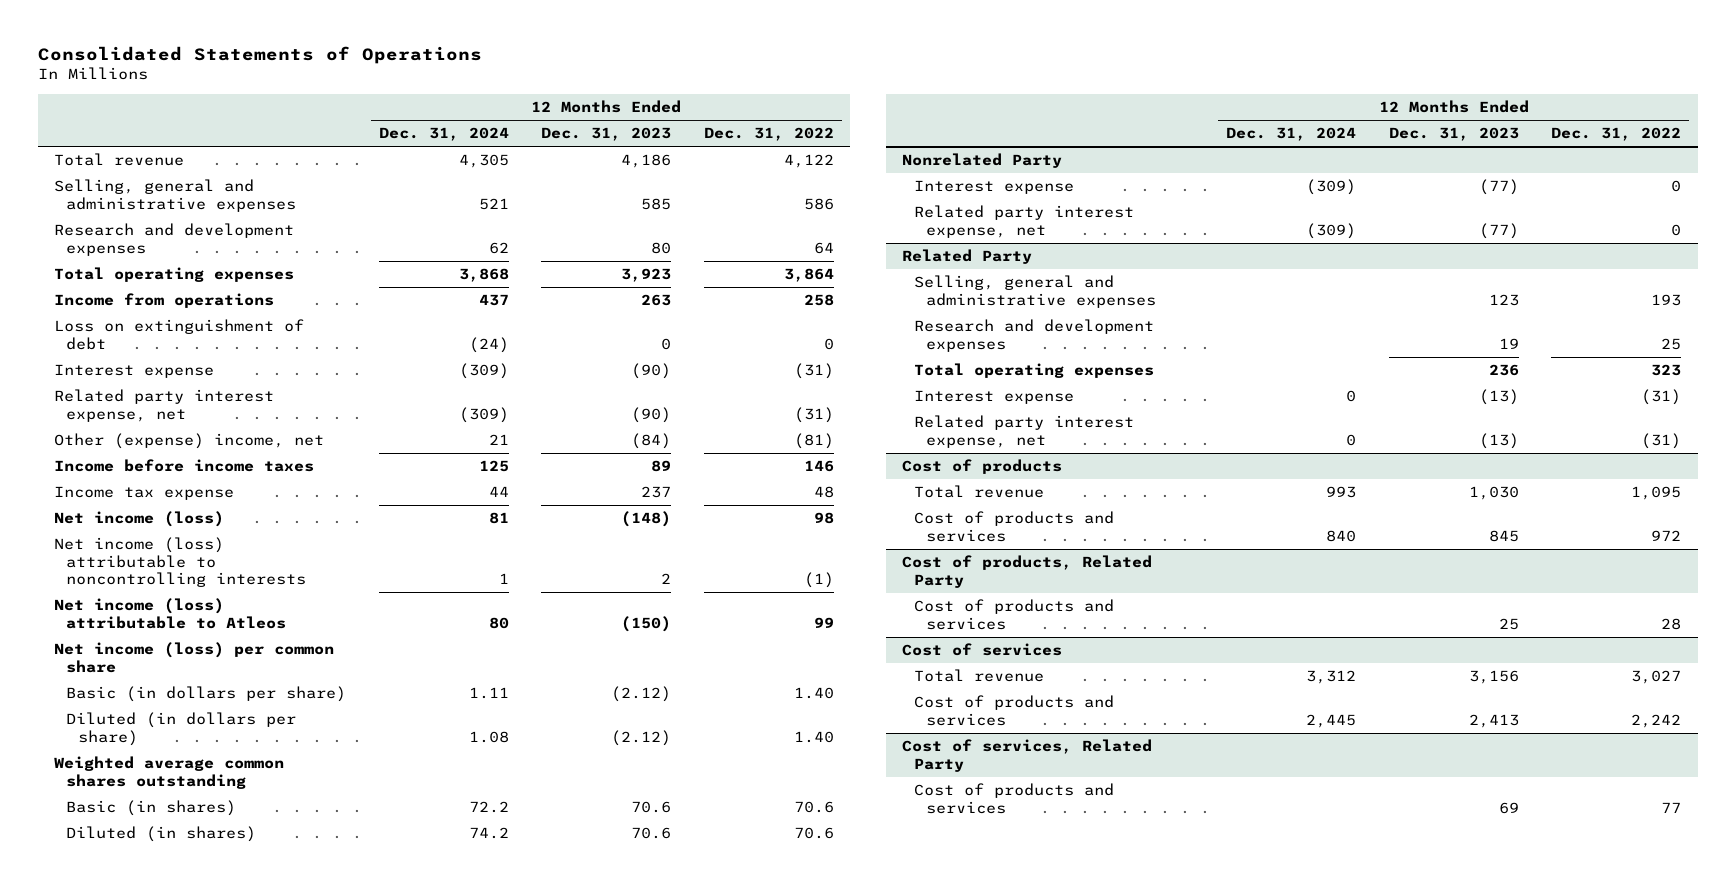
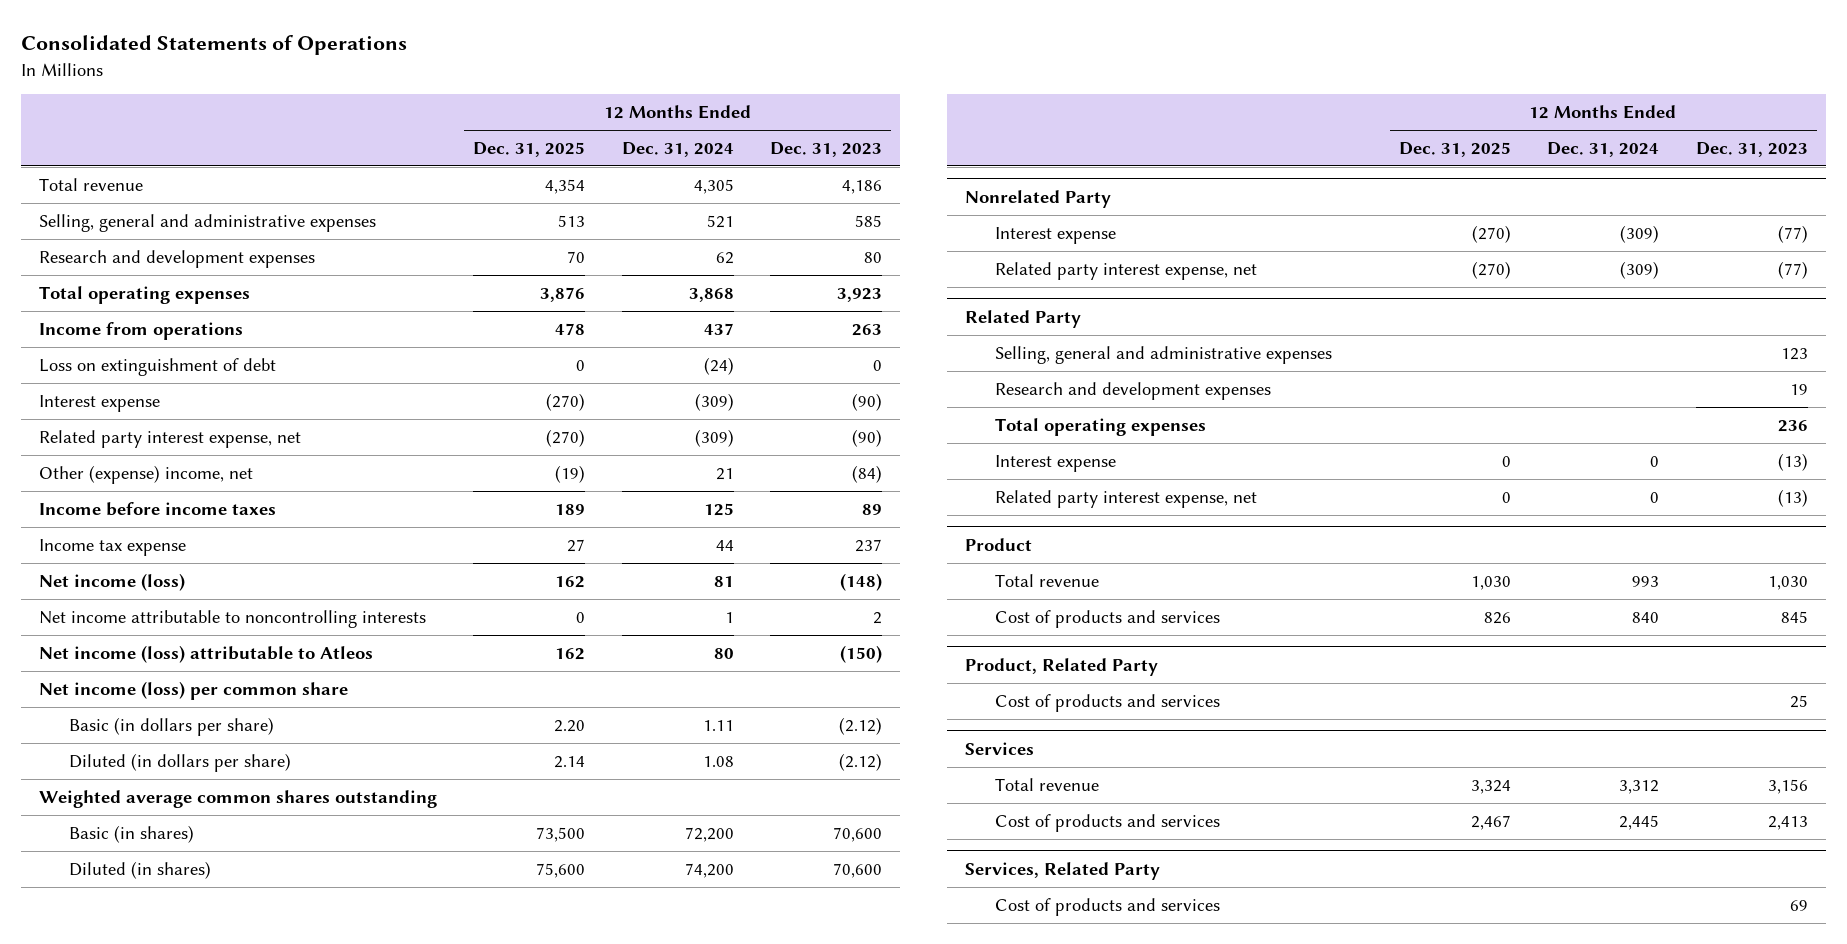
- | 12 Months Ended Dec. 31, 2024 | 12 Months Ended Dec. 31, 2023 | 12 Months Ended Dec. 31, 2022
+ | 12 Months Ended Dec. 31, 2025 | 12 Months Ended Dec. 31, 2024 | 12 Months Ended Dec. 31, 2023
- Net income (loss) attributable to noncontrolling interests | 1 | 2 | (1)
+ Net income attributable to noncontrolling interests | 0 | 1 | 2
- Basic (in shares) | 72.2 | 70.6 | 70.6
- Diluted (in shares) | 74.2 | 70.6 | 70.6
+ Basic (in shares) | 73,500 | 72,200 | 70,600
+ Diluted (in shares) | 75,600 | 74,200 | 70,600
- Cost of products
+ Product
- Cost of products, Related Party
+ Product, Related Party
- Cost of services
+ Services
- Cost of services, Related Party
+ Services, Related Party

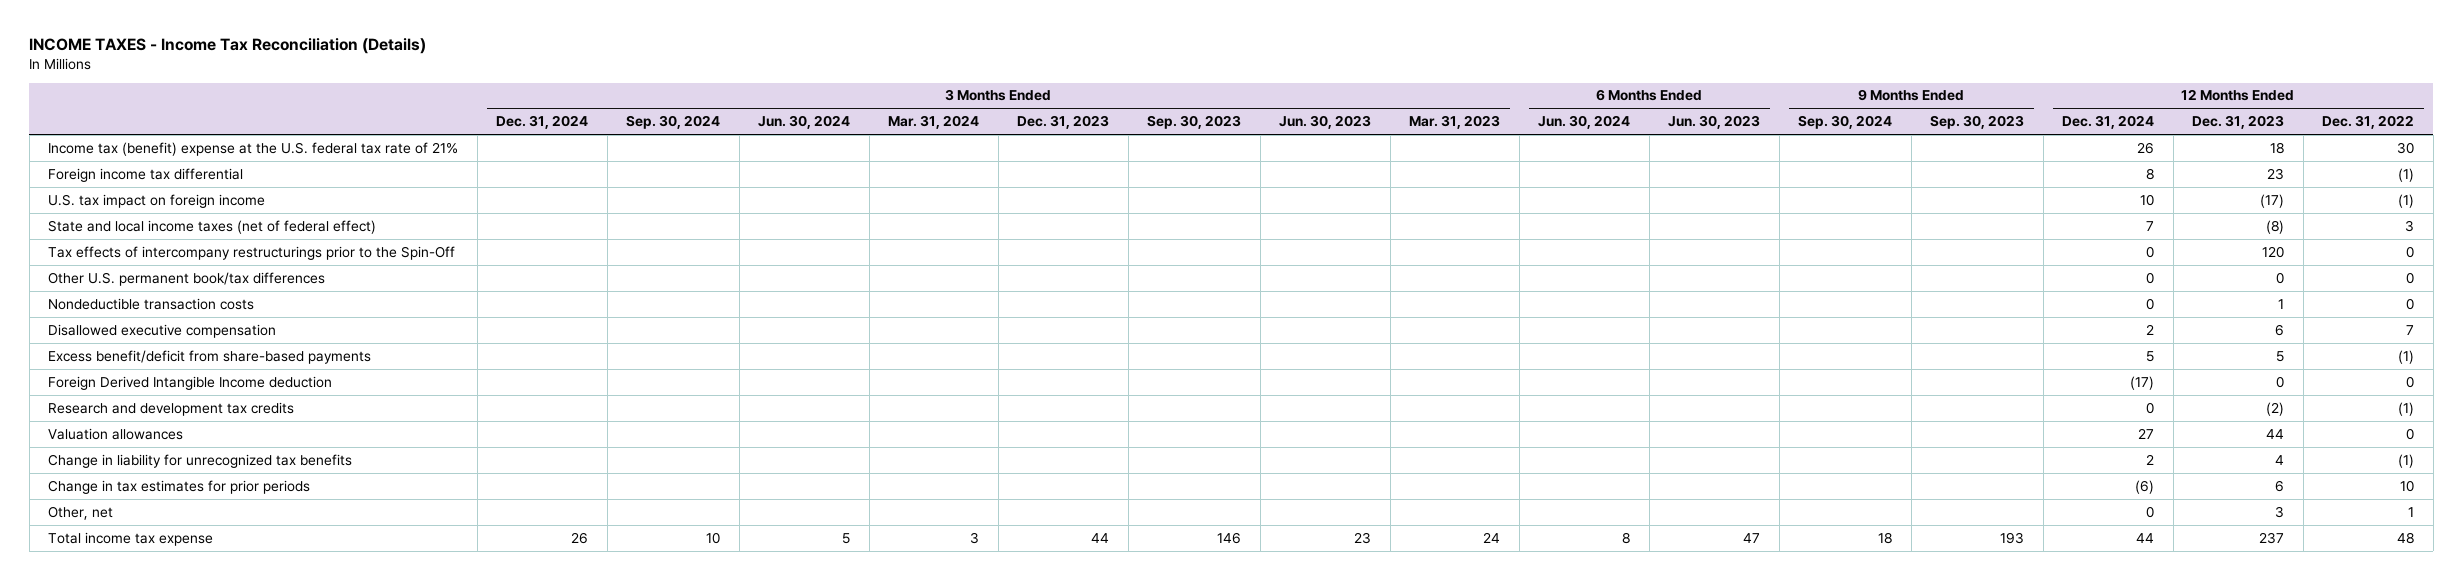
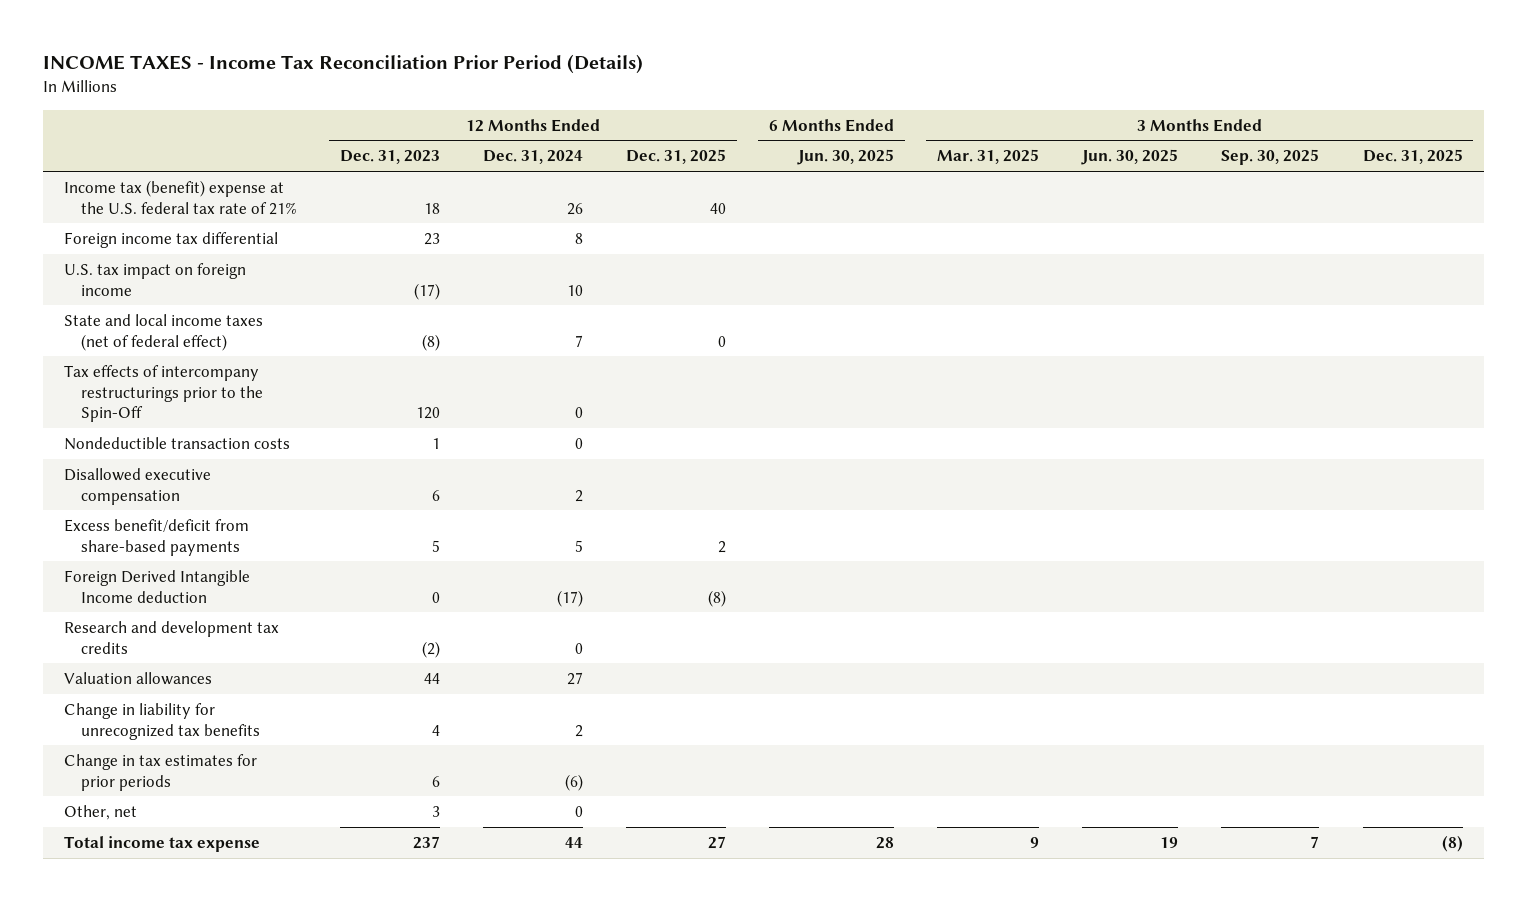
- INCOME TAXES - Income Tax Reconciliation (Details)
+ INCOME TAXES - Income Tax Reconciliation Prior Period (Details)
- | 3 Months Ended Dec. 31, 2024 | 3 Months Ended Sep. 30, 2024 | 3 Months Ended Jun. 30, 2024 | 3 Months Ended Mar. 31, 2024 | 3 Months Ended Dec. 31, 2023 | 3 Months Ended Sep. 30, 2023 | 3 Months Ended Jun. 30, 2023 | 3 Months Ended Mar. 31, 2023 | 6 Months Ended Jun. 30, 2024 | 6 Months Ended Jun. 30, 2023 | 9 Months Ended Sep. 30, 2024 | 9 Months Ended Sep. 30, 2023 | 12 Months Ended Dec. 31, 2024 | 12 Months Ended Dec. 31, 2023 | 12 Months Ended Dec. 31, 2022
+ | 12 Months Ended Dec. 31, 2023 | 12 Months Ended Dec. 31, 2024 | 12 Months Ended Dec. 31, 2025 | 6 Months Ended Jun. 30, 2025 | 3 Months Ended Mar. 31, 2025 | 3 Months Ended Jun. 30, 2025 | 3 Months Ended Sep. 30, 2025 | 3 Months Ended Dec. 31, 2025
- Other U.S. permanent book/tax differences | | | | | | | | | | | | | 0 | 0 | 0

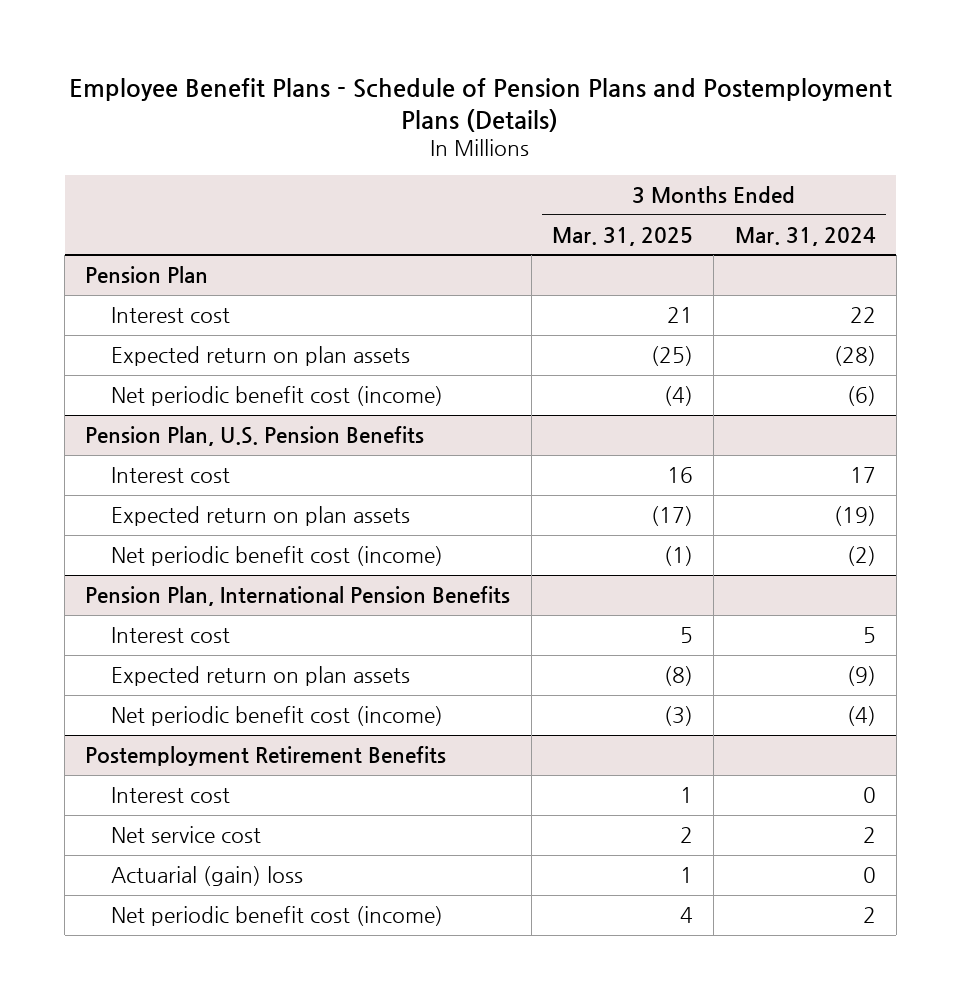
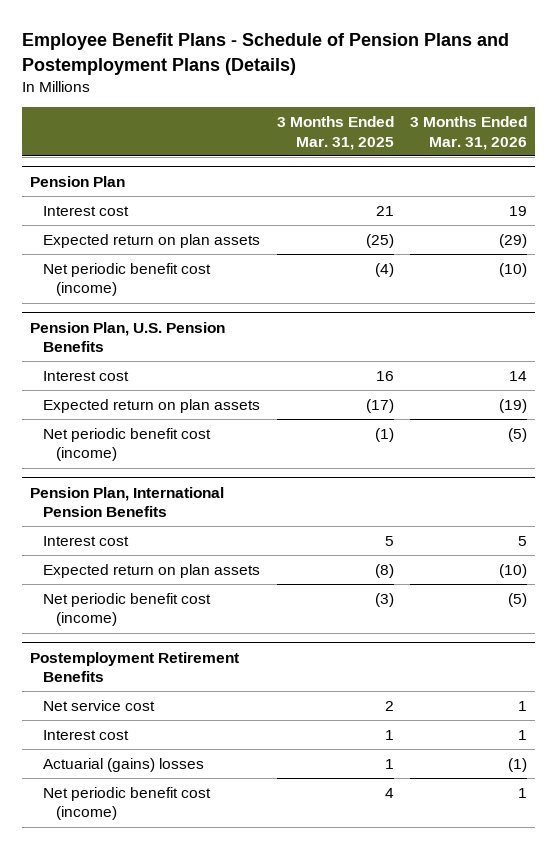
- | 3 Months Ended Mar. 31, 2025 | 3 Months Ended Mar. 31, 2024
+ | 3 Months Ended Mar. 31, 2025 | 3 Months Ended Mar. 31, 2026
@ Postemployment Retirement Benefits
- Actuarial (gain) loss | 1 | 0
moved down: Interest cost | 1 | 1
+ Actuarial (gains) losses | 1 | (1)

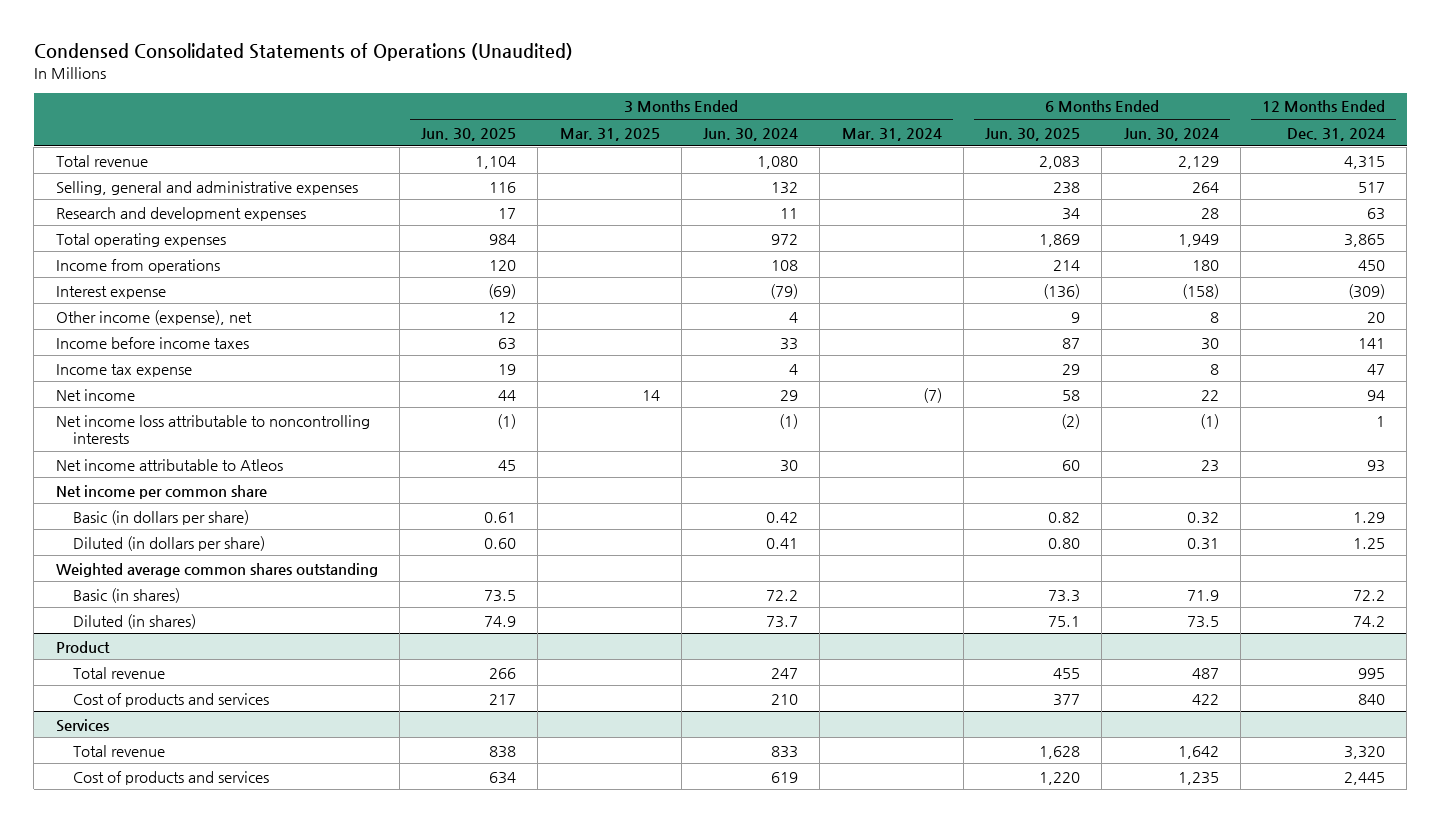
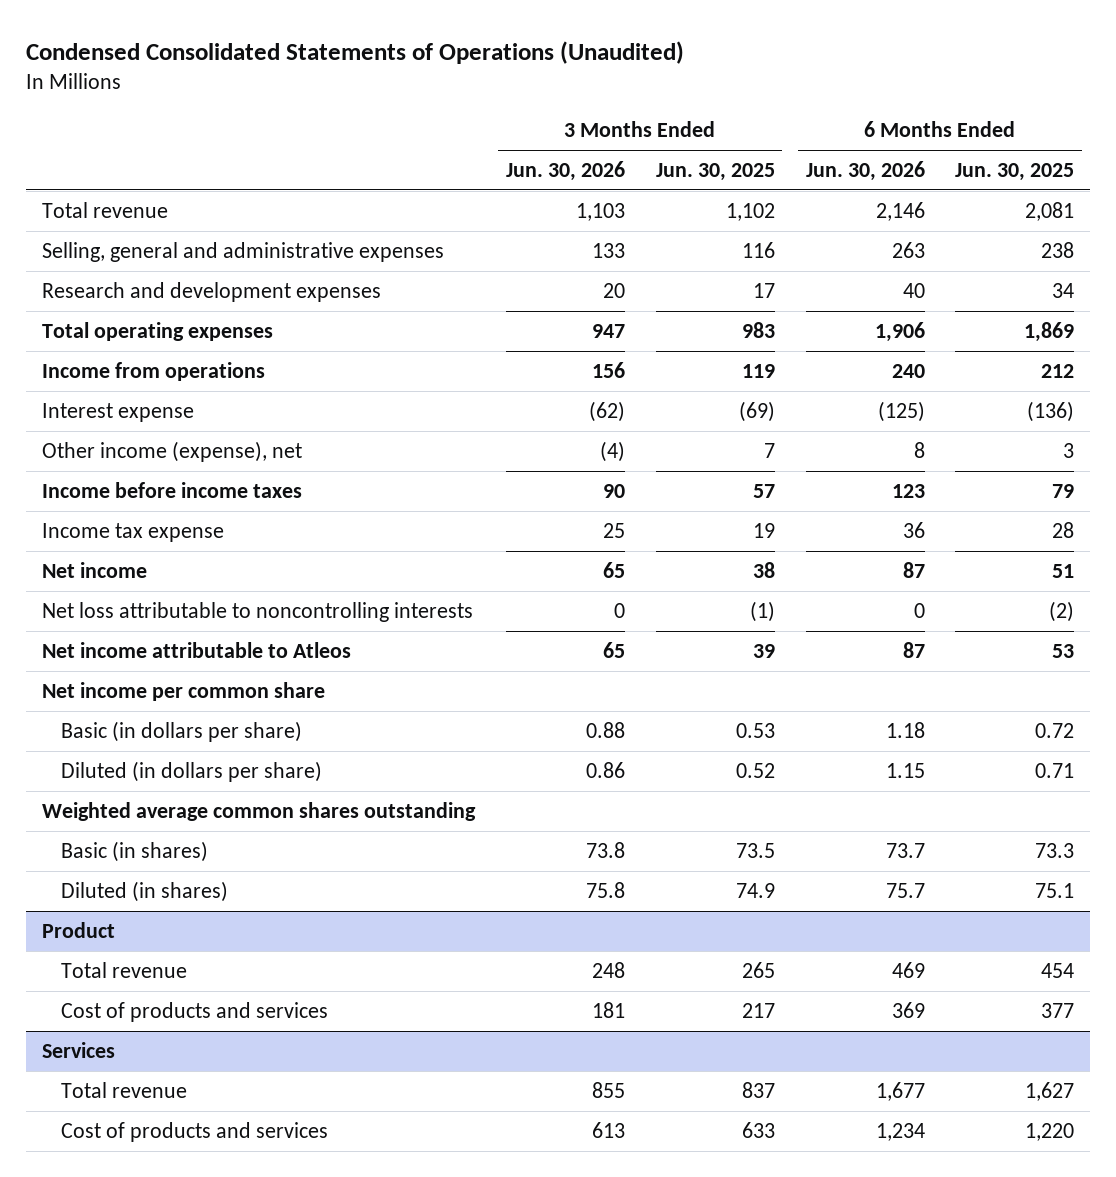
- | 3 Months Ended Jun. 30, 2025 | 3 Months Ended Mar. 31, 2025 | 3 Months Ended Jun. 30, 2024 | 3 Months Ended Mar. 31, 2024 | 6 Months Ended Jun. 30, 2025 | 6 Months Ended Jun. 30, 2024 | 12 Months Ended Dec. 31, 2024
+ | 3 Months Ended Jun. 30, 2026 | 3 Months Ended Jun. 30, 2025 | 6 Months Ended Jun. 30, 2026 | 6 Months Ended Jun. 30, 2025
- Total revenue | 1,104 | | 1,080 | | 2,083 | 2,129 | 4,315
+ Total revenue | 1,103 | 1,102 | 2,146 | 2,081
- Total operating expenses | 984 | | 972 | | 1,869 | 1,949 | 3,865
- Income from operations | 120 | | 108 | | 214 | 180 | 450
+ Total operating expenses | 947 | 983 | 1,906 | 1,869
+ Income from operations | 156 | 119 | 240 | 212
- Other income (expense), net | 12 | | 4 | | 9 | 8 | 20
- Income before income taxes | 63 | | 33 | | 87 | 30 | 141
- Income tax expense | 19 | | 4 | | 29 | 8 | 47
- Net income | 44 | 14 | 29 | (7) | 58 | 22 | 94
- Net income loss attributable to noncontrolling interests | (1) | | (1) | | (2) | (1) | 1
- Net income attributable to Atleos | 45 | | 30 | | 60 | 23 | 93
+ Other income (expense), net | (4) | 7 | 8 | 3
+ Income before income taxes | 90 | 57 | 123 | 79
+ Income tax expense | 25 | 19 | 36 | 28
+ Net income | 65 | 38 | 87 | 51
+ Net loss attributable to noncontrolling interests | 0 | (1) | 0 | (2)
+ Net income attributable to Atleos | 65 | 39 | 87 | 53
- Basic (in dollars per share) | 0.61 | | 0.42 | | 0.82 | 0.32 | 1.29
- Diluted (in dollars per share) | 0.60 | | 0.41 | | 0.80 | 0.31 | 1.25
+ Basic (in dollars per share) | 0.88 | 0.53 | 1.18 | 0.72
+ Diluted (in dollars per share) | 0.86 | 0.52 | 1.15 | 0.71
@ Product
- Total revenue | 266 | | 247 | | 455 | 487 | 995
+ Total revenue | 248 | 265 | 469 | 454
@ Services
- Total revenue | 838 | | 833 | | 1,628 | 1,642 | 3,320
- Cost of products and services | 634 | | 619 | | 1,220 | 1,235 | 2,445
+ Total revenue | 855 | 837 | 1,677 | 1,627
+ Cost of products and services | 613 | 633 | 1,234 | 1,220

